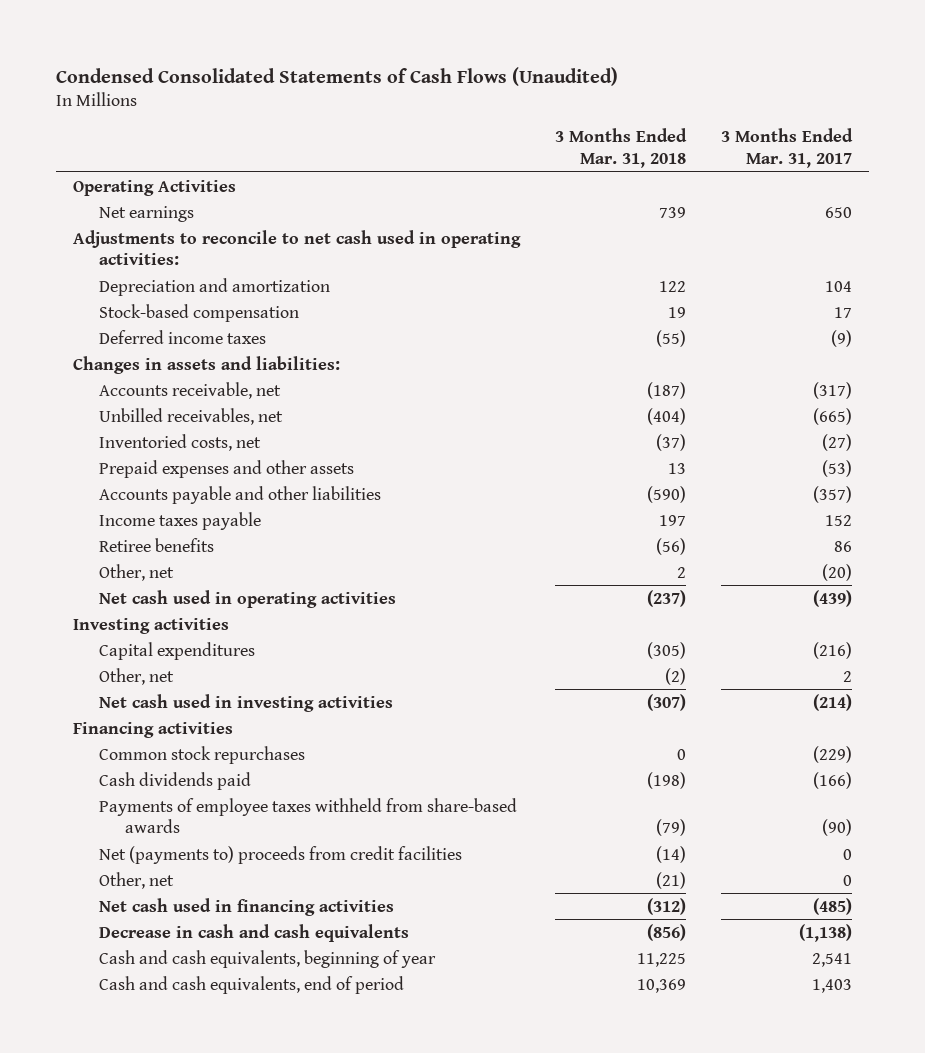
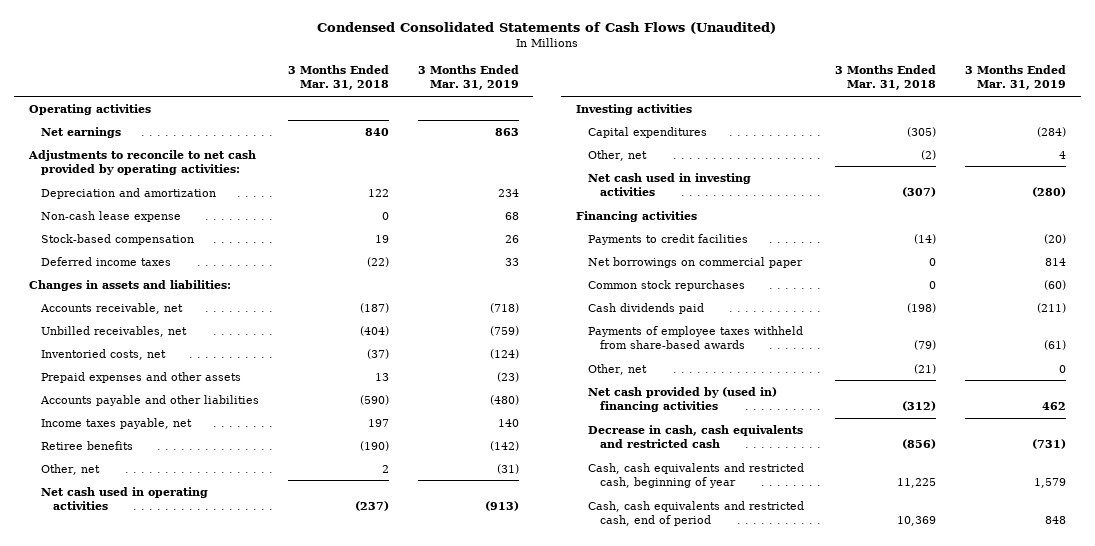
- | 3 Months Ended Mar. 31, 2018 | 3 Months Ended Mar. 31, 2017
+ | 3 Months Ended Mar. 31, 2018 | 3 Months Ended Mar. 31, 2019
- Operating Activities
- Net earnings | 739 | 650
- Adjustments to reconcile to net cash used in operating activities:
+ Operating activities
+ Net earnings | 840 | 863
+ Adjustments to reconcile to net cash provided by operating activities:
+ Non-cash lease expense | 0 | 68
- Deferred income taxes | (55) | (9)
+ Deferred income taxes | (22) | 33
- Income taxes payable | 197 | 152
- Retiree benefits | (56) | 86
+ Income taxes payable, net | 197 | 140
+ Retiree benefits | (190) | (142)
+ Payments to credit facilities | (14) | (20)
+ Net borrowings on commercial paper | 0 | 814
- Net (payments to) proceeds from credit facilities | (14) | 0
- Net cash used in financing activities | (312) | (485)
- Decrease in cash and cash equivalents | (856) | (1,138)
- Cash and cash equivalents, beginning of year | 11,225 | 2,541
- Cash and cash equivalents, end of period | 10,369 | 1,403
+ Net cash provided by (used in) financing activities | (312) | 462
+ Decrease in cash, cash equivalents and restricted cash | (856) | (731)
+ Cash, cash equivalents and restricted cash, beginning of year | 11,225 | 1,579
+ Cash, cash equivalents and restricted cash, end of period | 10,369 | 848

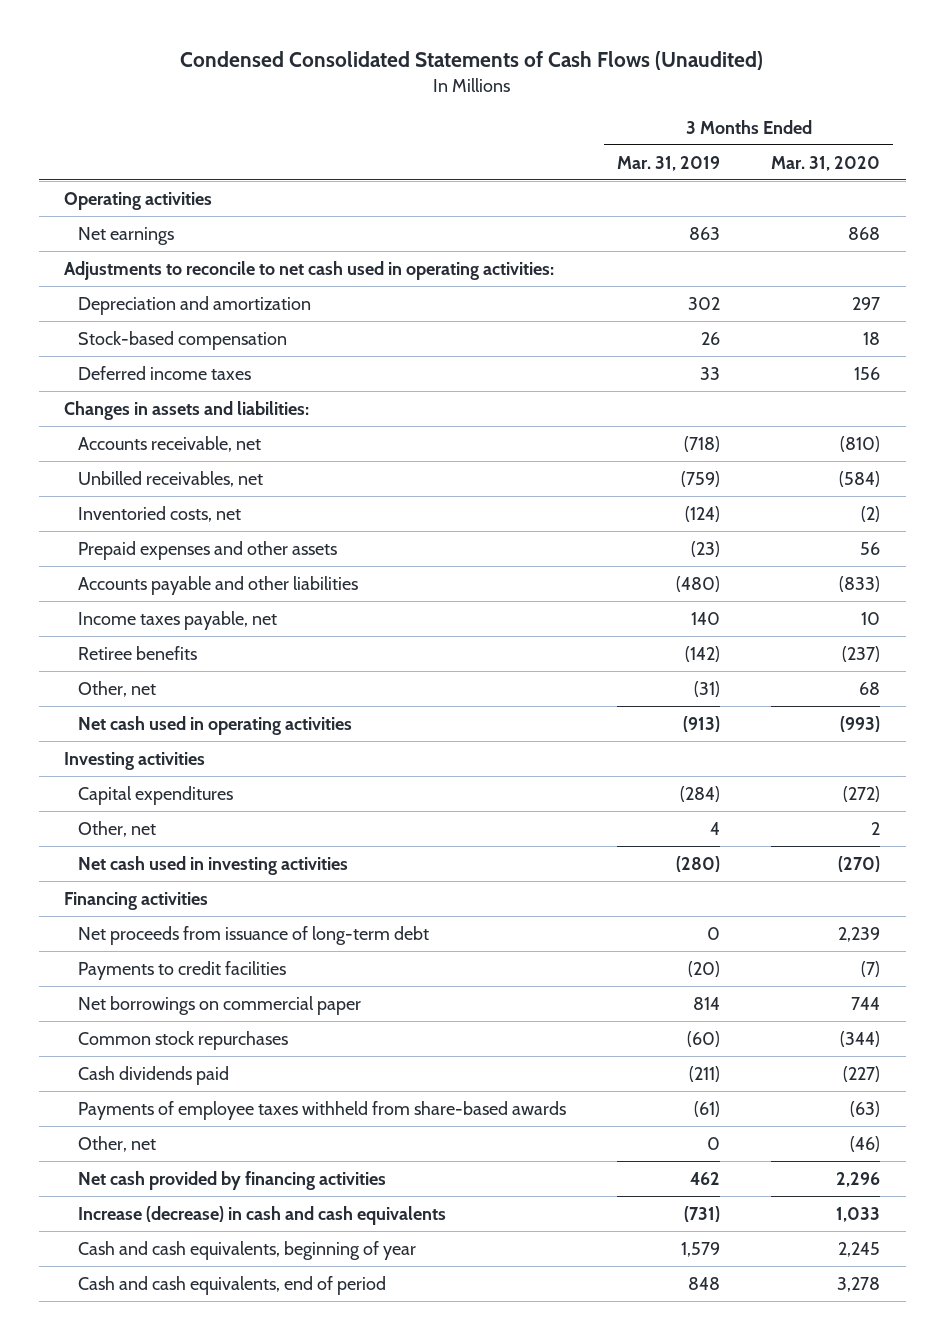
- | 3 Months Ended Mar. 31, 2018 | 3 Months Ended Mar. 31, 2019
+ | 3 Months Ended Mar. 31, 2019 | 3 Months Ended Mar. 31, 2020
- Adjustments to reconcile to net cash provided by operating activities:
- Depreciation and amortization | 122 | 234
- Non-cash lease expense | 0 | 68
+ Adjustments to reconcile to net cash used in operating activities:
+ Depreciation and amortization | 302 | 297
+ Net proceeds from issuance of long-term debt | 0 | 2,239
- Net cash provided by (used in) financing activities | (312) | 462
- Decrease in cash, cash equivalents and restricted cash | (856) | (731)
- Cash, cash equivalents and restricted cash, beginning of year | 11,225 | 1,579
- Cash, cash equivalents and restricted cash, end of period | 10,369 | 848
+ Net cash provided by financing activities | 462 | 2,296
+ Increase (decrease) in cash and cash equivalents | (731) | 1,033
+ Cash and cash equivalents, beginning of year | 1,579 | 2,245
+ Cash and cash equivalents, end of period | 848 | 3,278

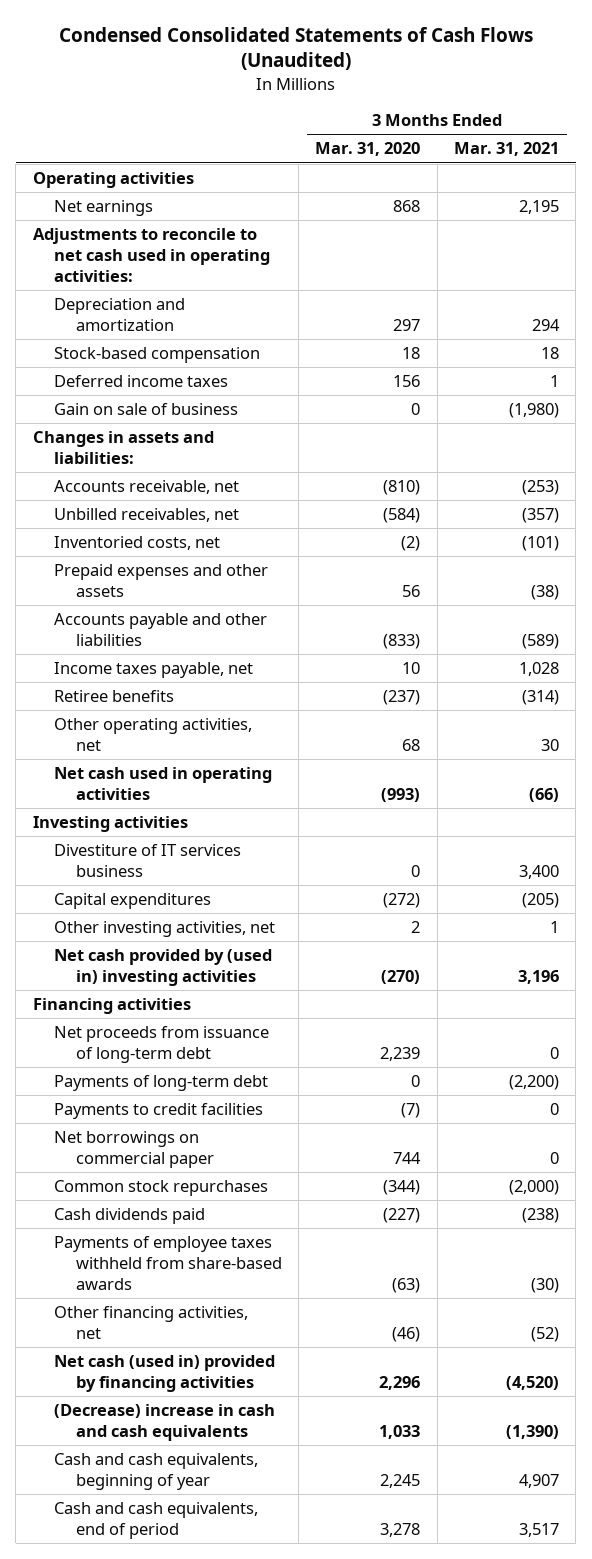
- | 3 Months Ended Mar. 31, 2019 | 3 Months Ended Mar. 31, 2020
+ | 3 Months Ended Mar. 31, 2020 | 3 Months Ended Mar. 31, 2021
+ Gain on sale of business | 0 | (1,980)
- Other, net | (31) | 68
+ Other operating activities, net | 68 | 30
+ Divestiture of IT services business | 0 | 3,400
- Other, net | 4 | 2
- Net cash used in investing activities | (280) | (270)
+ Other investing activities, net | 2 | 1
+ Net cash provided by (used in) investing activities | (270) | 3,196
+ Payments of long-term debt | 0 | (2,200)
- Other, net | 0 | (46)
- Net cash provided by financing activities | 462 | 2,296
- Increase (decrease) in cash and cash equivalents | (731) | 1,033
+ Other financing activities, net | (46) | (52)
+ Net cash (used in) provided by financing activities | 2,296 | (4,520)
+ (Decrease) increase in cash and cash equivalents | 1,033 | (1,390)

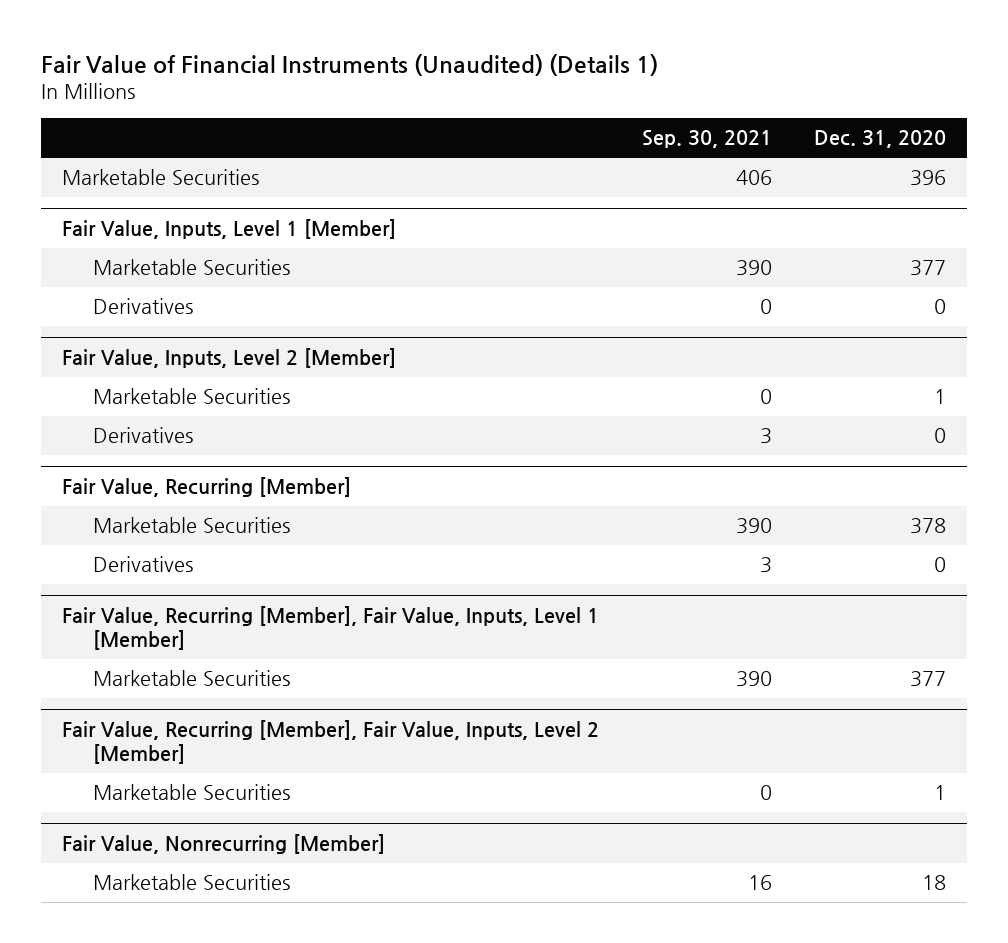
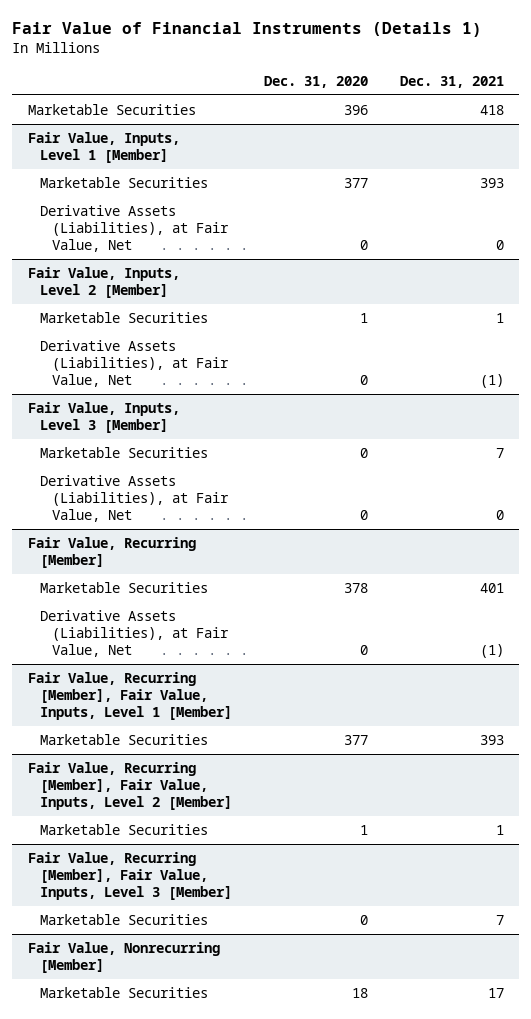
- Fair Value of Financial Instruments (Unaudited) (Details 1)
+ Fair Value of Financial Instruments (Details 1)
- | Sep. 30, 2021 | Dec. 31, 2020
+ | Dec. 31, 2020 | Dec. 31, 2021
@ Fair Value, Inputs, Level 1 [Member]
- Derivatives | 0 | 0
+ Derivative Assets (Liabilities), at Fair Value, Net | 0 | 0
@ Fair Value, Inputs, Level 2 [Member]
- Derivatives | 3 | 0
+ Derivative Assets (Liabilities), at Fair Value, Net | 0 | (1)
+ Fair Value, Inputs, Level 3 [Member]
+ Marketable Securities | 0 | 7
+ Derivative Assets (Liabilities), at Fair Value, Net | 0 | 0
@ Fair Value, Recurring [Member]
- Derivatives | 3 | 0
+ Derivative Assets (Liabilities), at Fair Value, Net | 0 | (1)
+ Fair Value, Recurring [Member], Fair Value, Inputs, Level 3 [Member]
+ Marketable Securities | 0 | 7

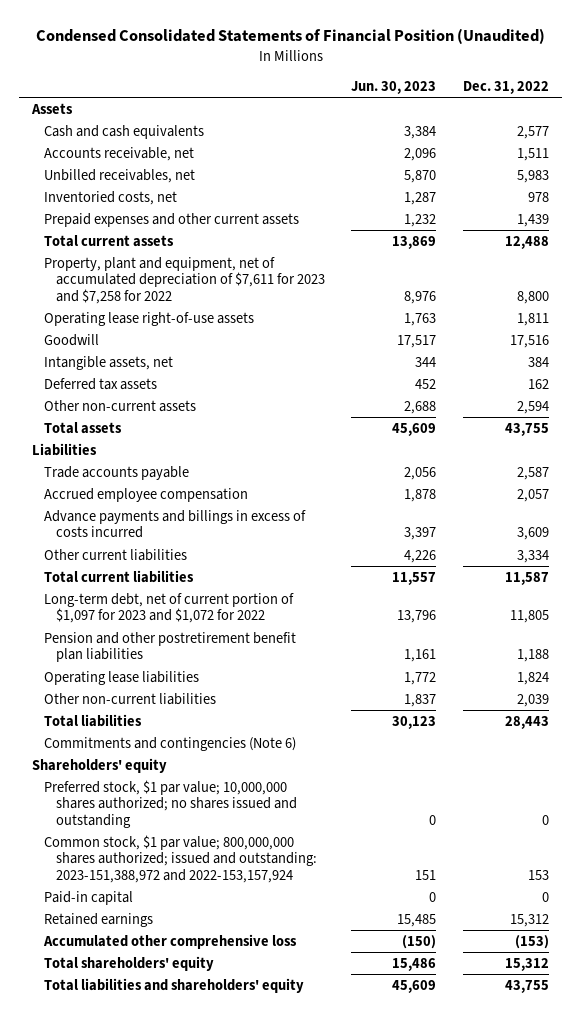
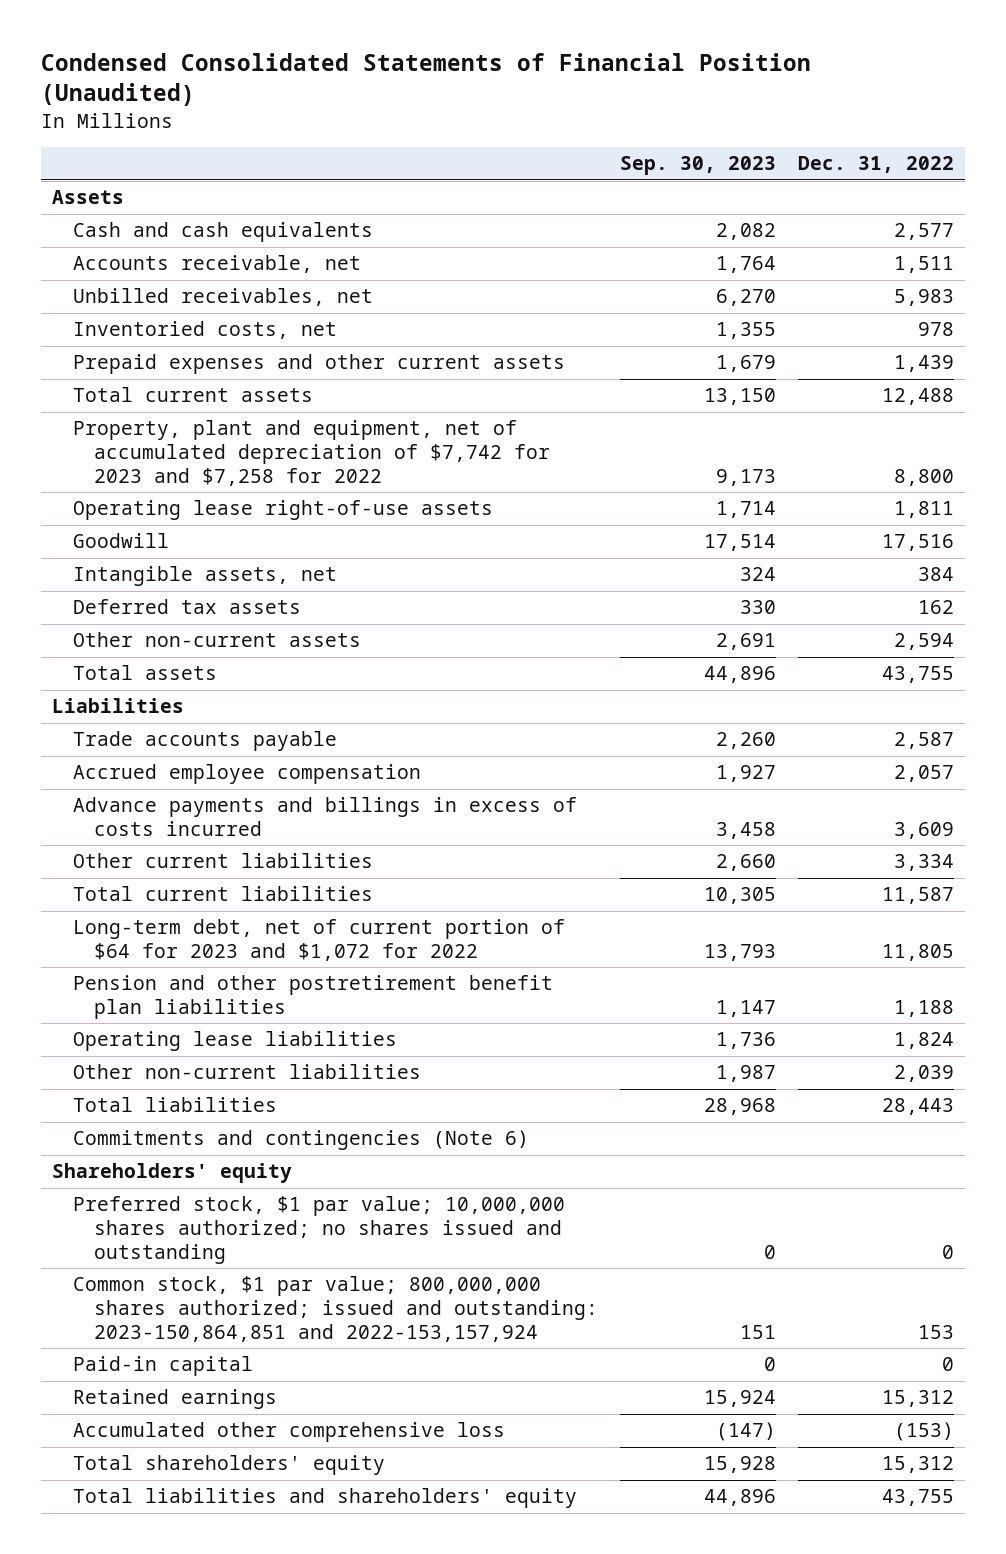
- | Jun. 30, 2023 | Dec. 31, 2022
+ | Sep. 30, 2023 | Dec. 31, 2022
- Property, plant and equipment, net of accumulated depreciation of $7,611 for 2023 and $7,258 for 2022 | 8,976 | 8,800
+ Property, plant and equipment, net of accumulated depreciation of $7,742 for 2023 and $7,258 for 2022 | 9,173 | 8,800
- Long-term debt, net of current portion of $1,097 for 2023 and $1,072 for 2022 | 13,796 | 11,805
+ Long-term debt, net of current portion of $64 for 2023 and $1,072 for 2022 | 13,793 | 11,805
- Common stock, $1 par value; 800,000,000 shares authorized; issued and outstanding: 2023-151,388,972 and 2022-153,157,924 | 151 | 153
+ Common stock, $1 par value; 800,000,000 shares authorized; issued and outstanding: 2023-150,864,851 and 2022-153,157,924 | 151 | 153

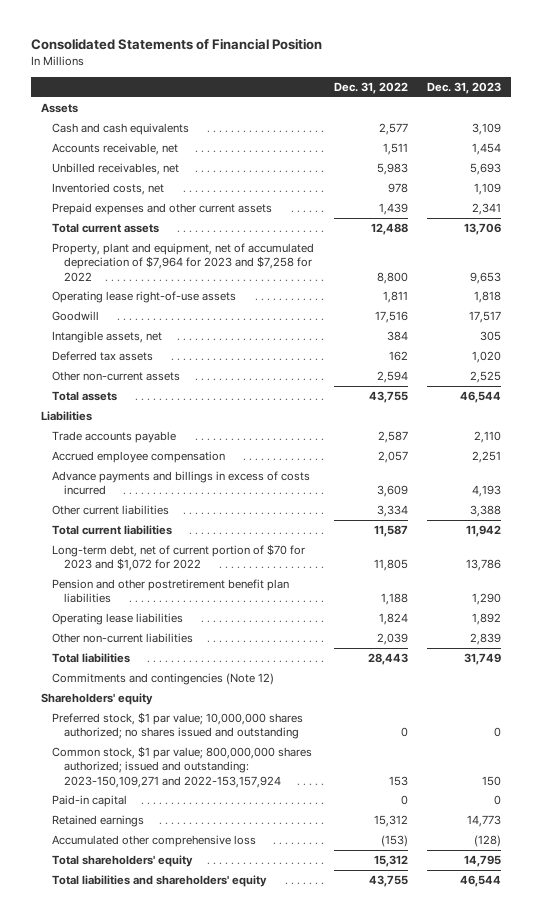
- Condensed Consolidated Statements of Financial Position (Unaudited)
+ Consolidated Statements of Financial Position
- | Sep. 30, 2023 | Dec. 31, 2022
+ | Dec. 31, 2022 | Dec. 31, 2023
- Property, plant and equipment, net of accumulated depreciation of $7,742 for 2023 and $7,258 for 2022 | 9,173 | 8,800
+ Property, plant and equipment, net of accumulated depreciation of $7,964 for 2023 and $7,258 for 2022 | 8,800 | 9,653
- Long-term debt, net of current portion of $64 for 2023 and $1,072 for 2022 | 13,793 | 11,805
+ Long-term debt, net of current portion of $70 for 2023 and $1,072 for 2022 | 11,805 | 13,786
- Commitments and contingencies (Note 6)
+ Commitments and contingencies (Note 12)
- Common stock, $1 par value; 800,000,000 shares authorized; issued and outstanding: 2023-150,864,851 and 2022-153,157,924 | 151 | 153
+ Common stock, $1 par value; 800,000,000 shares authorized; issued and outstanding: 2023-150,109,271 and 2022-153,157,924 | 153 | 150

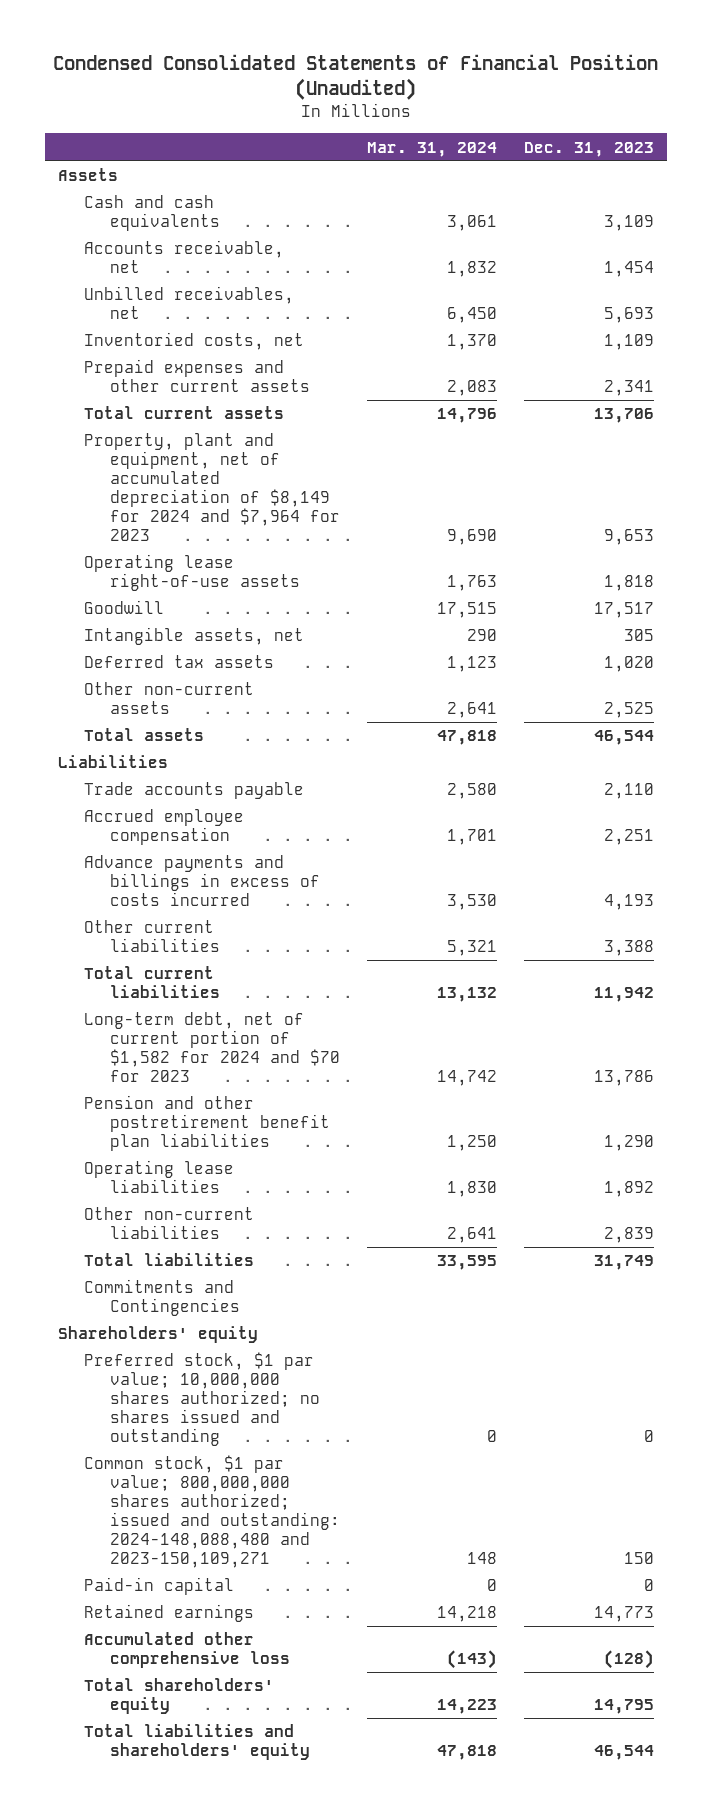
- Consolidated Statements of Financial Position
+ Condensed Consolidated Statements of Financial Position (Unaudited)
- | Dec. 31, 2022 | Dec. 31, 2023
+ | Mar. 31, 2024 | Dec. 31, 2023
- Property, plant and equipment, net of accumulated depreciation of $7,964 for 2023 and $7,258 for 2022 | 8,800 | 9,653
+ Property, plant and equipment, net of accumulated depreciation of $8,149 for 2024 and $7,964 for 2023 | 9,690 | 9,653
- Long-term debt, net of current portion of $70 for 2023 and $1,072 for 2022 | 11,805 | 13,786
+ Long-term debt, net of current portion of $1,582 for 2024 and $70 for 2023 | 14,742 | 13,786
- Commitments and contingencies (Note 12)
+ Commitments and Contingencies
- Common stock, $1 par value; 800,000,000 shares authorized; issued and outstanding: 2023-150,109,271 and 2022-153,157,924 | 153 | 150
+ Common stock, $1 par value; 800,000,000 shares authorized; issued and outstanding: 2024-148,088,480 and 2023-150,109,271 | 148 | 150

